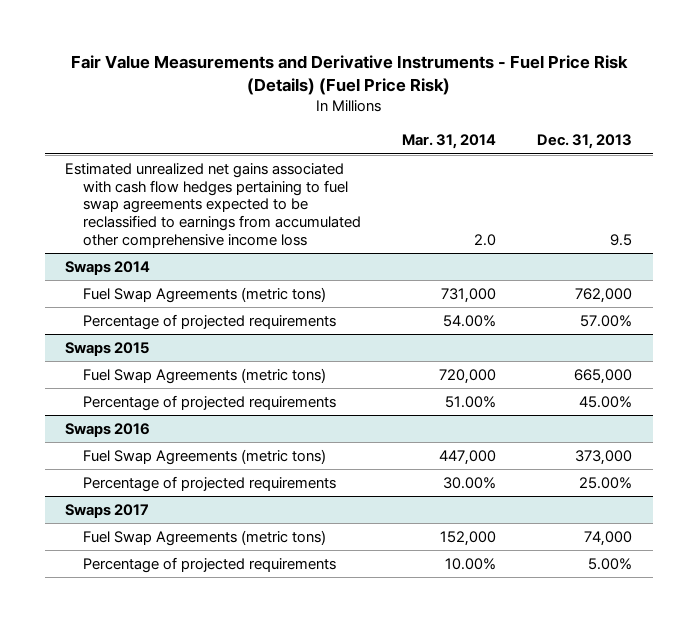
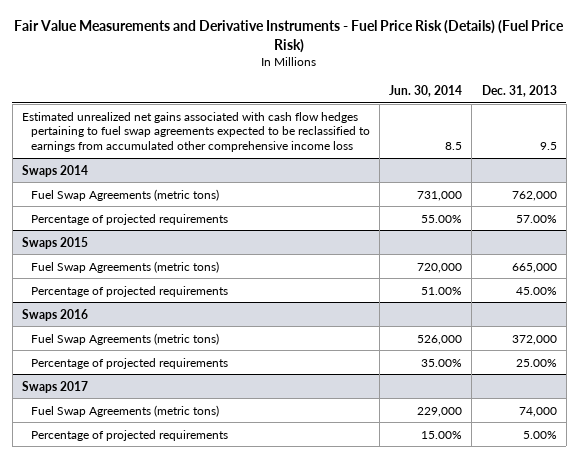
- | Mar. 31, 2014 | Dec. 31, 2013
+ | Jun. 30, 2014 | Dec. 31, 2013
@ Swaps 2016
- Fuel Swap Agreements (metric tons) | 447,000 | 373,000
+ Fuel Swap Agreements (metric tons) | 526,000 | 372,000

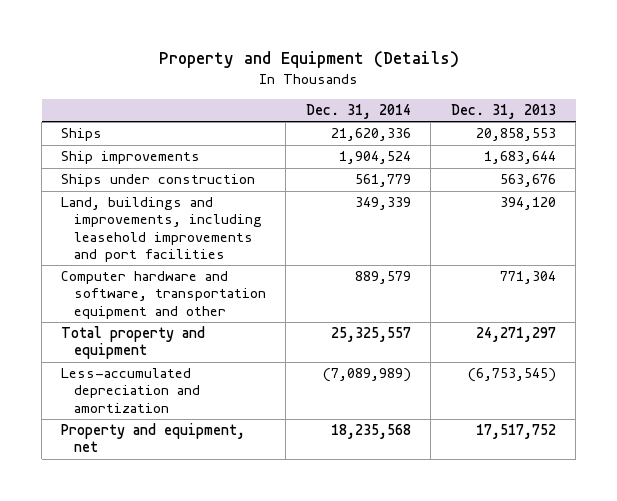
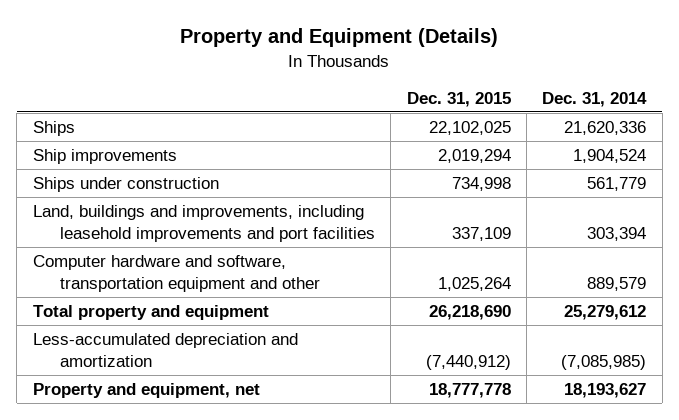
- | Dec. 31, 2014 | Dec. 31, 2013
+ | Dec. 31, 2015 | Dec. 31, 2014
- Land, buildings and improvements, including leasehold improvements and port facilities | 349,339 | 394,120
+ Land, buildings and improvements, including leasehold improvements and port facilities | 337,109 | 303,394
- Total property and equipment | 25,325,557 | 24,271,297
- Less-accumulated depreciation and amortization | (7,089,989) | (6,753,545)
- Property and equipment, net | 18,235,568 | 17,517,752
+ Total property and equipment | 26,218,690 | 25,279,612
+ Less-accumulated depreciation and amortization | (7,440,912) | (7,085,985)
+ Property and equipment, net | 18,777,778 | 18,193,627

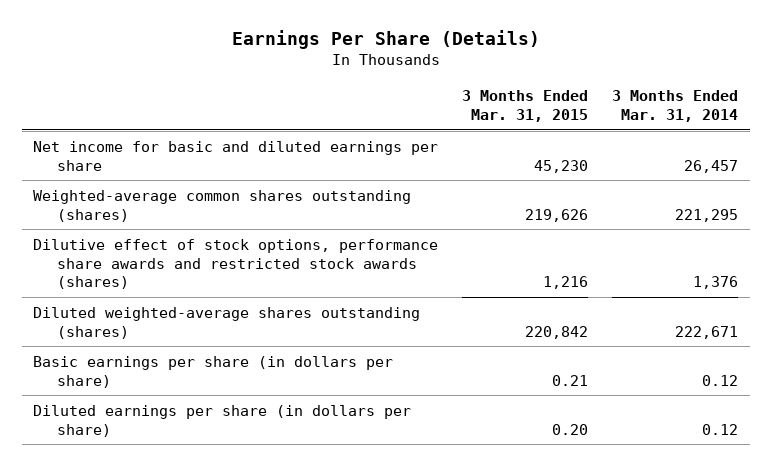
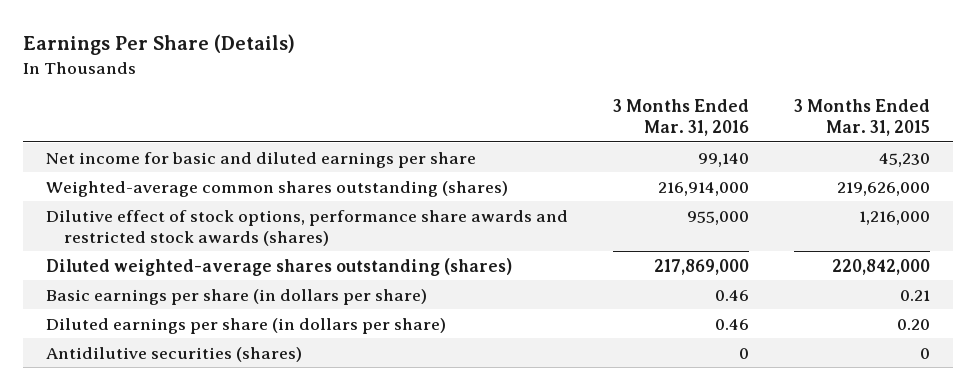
- | 3 Months Ended Mar. 31, 2015 | 3 Months Ended Mar. 31, 2014
+ | 3 Months Ended Mar. 31, 2016 | 3 Months Ended Mar. 31, 2015
- Weighted-average common shares outstanding (shares) | 219,626 | 221,295
- Dilutive effect of stock options, performance share awards and restricted stock awards (shares) | 1,216 | 1,376
- Diluted weighted-average shares outstanding (shares) | 220,842 | 222,671
+ Weighted-average common shares outstanding (shares) | 216,914,000 | 219,626,000
+ Dilutive effect of stock options, performance share awards and restricted stock awards (shares) | 955,000 | 1,216,000
+ Diluted weighted-average shares outstanding (shares) | 217,869,000 | 220,842,000
+ Antidilutive securities (shares) | 0 | 0

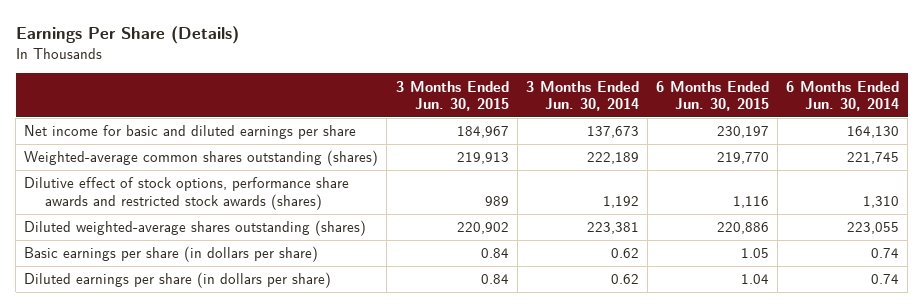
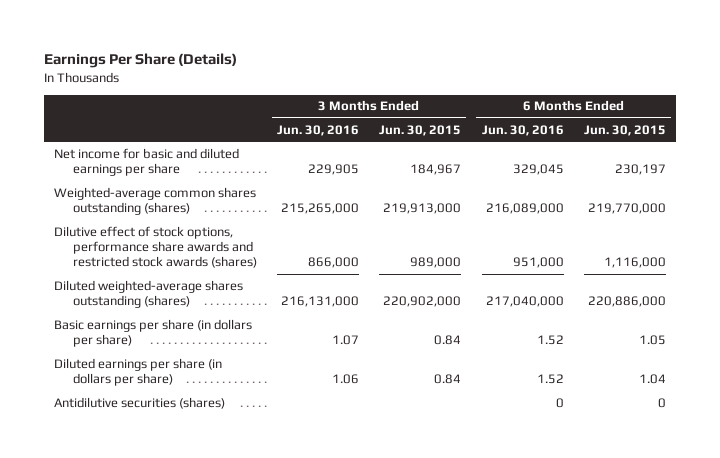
- | 3 Months Ended Jun. 30, 2015 | 3 Months Ended Jun. 30, 2014 | 6 Months Ended Jun. 30, 2015 | 6 Months Ended Jun. 30, 2014
+ | 3 Months Ended Jun. 30, 2016 | 3 Months Ended Jun. 30, 2015 | 6 Months Ended Jun. 30, 2016 | 6 Months Ended Jun. 30, 2015
- Weighted-average common shares outstanding (shares) | 219,913 | 222,189 | 219,770 | 221,745
- Dilutive effect of stock options, performance share awards and restricted stock awards (shares) | 989 | 1,192 | 1,116 | 1,310
- Diluted weighted-average shares outstanding (shares) | 220,902 | 223,381 | 220,886 | 223,055
+ Weighted-average common shares outstanding (shares) | 215,265,000 | 219,913,000 | 216,089,000 | 219,770,000
+ Dilutive effect of stock options, performance share awards and restricted stock awards (shares) | 866,000 | 989,000 | 951,000 | 1,116,000
+ Diluted weighted-average shares outstanding (shares) | 216,131,000 | 220,902,000 | 217,040,000 | 220,886,000
+ Antidilutive securities (shares) | | | 0 | 0

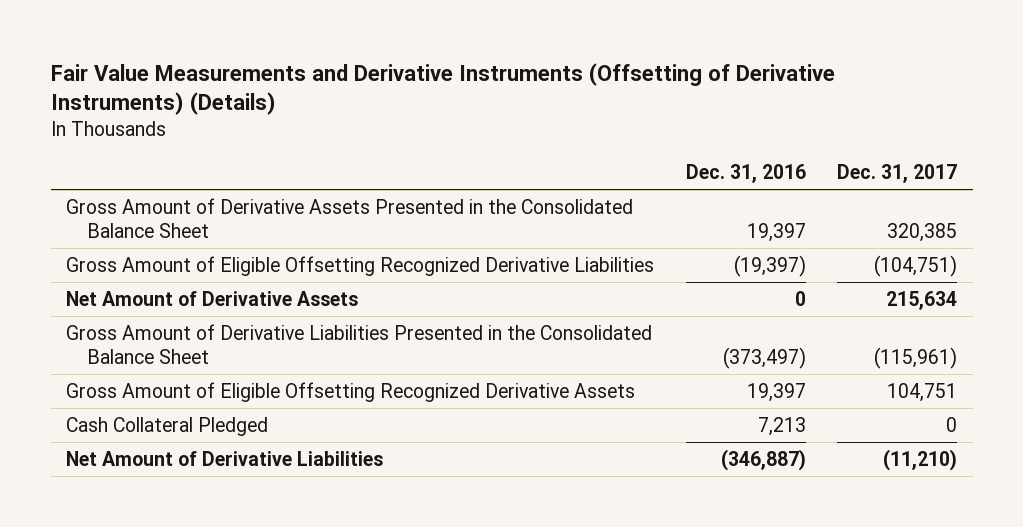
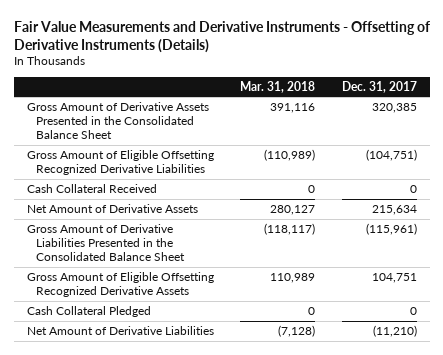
- Fair Value Measurements and Derivative Instruments (Offsetting of Derivative Instruments) (Details)
+ Fair Value Measurements and Derivative Instruments - Offsetting of Derivative Instruments (Details)
- | Dec. 31, 2016 | Dec. 31, 2017
+ | Mar. 31, 2018 | Dec. 31, 2017
+ Cash Collateral Received | 0 | 0

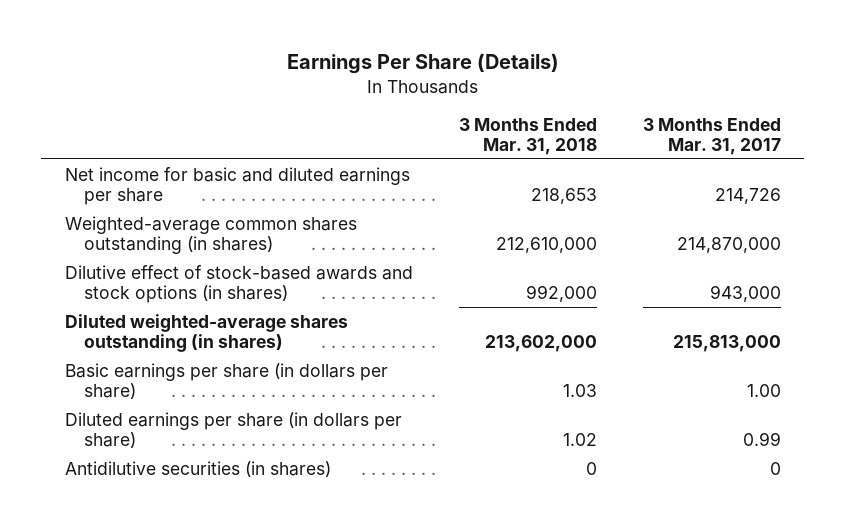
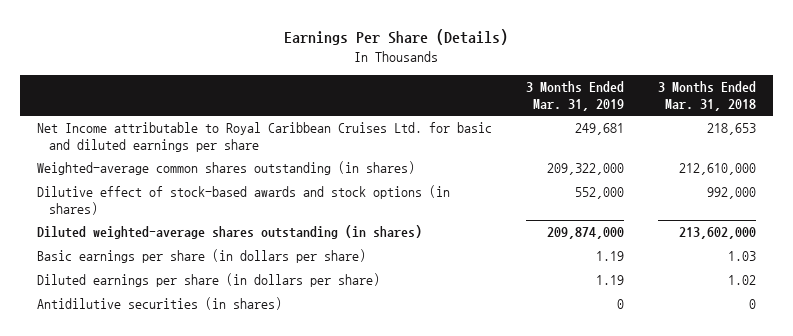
- | 3 Months Ended Mar. 31, 2018 | 3 Months Ended Mar. 31, 2017
+ | 3 Months Ended Mar. 31, 2019 | 3 Months Ended Mar. 31, 2018
- Net income for basic and diluted earnings per share | 218,653 | 214,726
+ Net Income attributable to Royal Caribbean Cruises Ltd. for basic and diluted earnings per share | 249,681 | 218,653

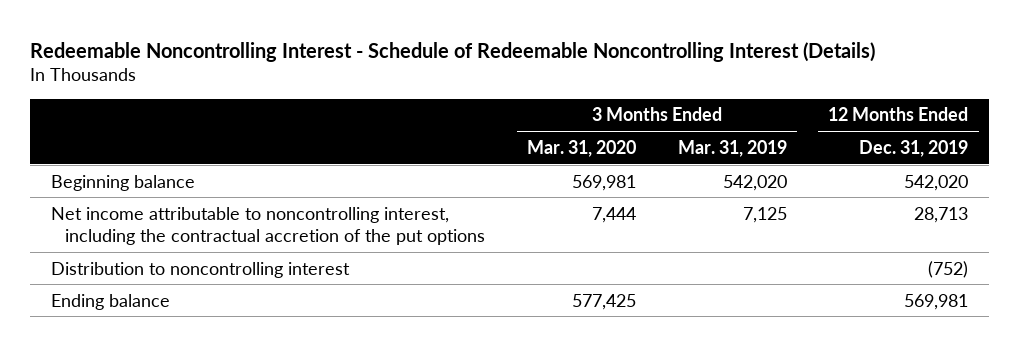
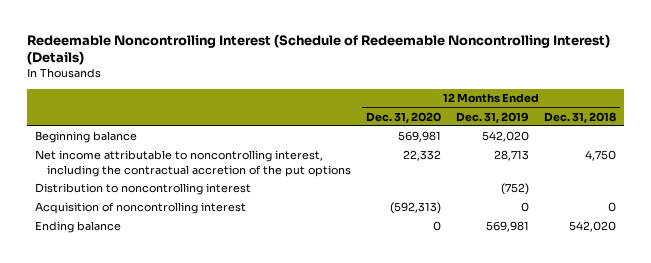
- Redeemable Noncontrolling Interest - Schedule of Redeemable Noncontrolling Interest (Details)
+ Redeemable Noncontrolling Interest (Schedule of Redeemable Noncontrolling Interest) (Details)
- | 3 Months Ended Mar. 31, 2020 | 3 Months Ended Mar. 31, 2019 | 12 Months Ended Dec. 31, 2019
+ | 12 Months Ended Dec. 31, 2020 | 12 Months Ended Dec. 31, 2019 | 12 Months Ended Dec. 31, 2018
+ Acquisition of noncontrolling interest | (592,313) | 0 | 0

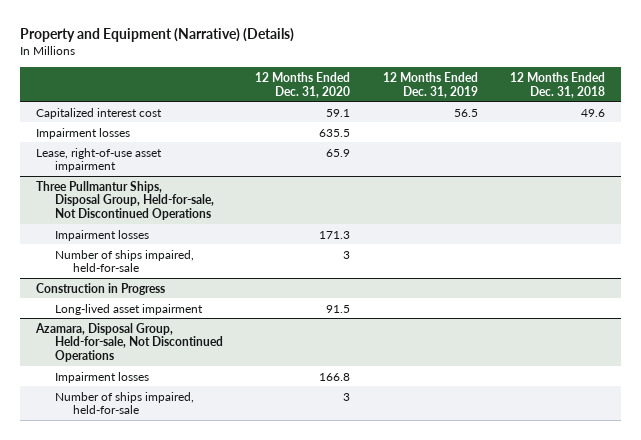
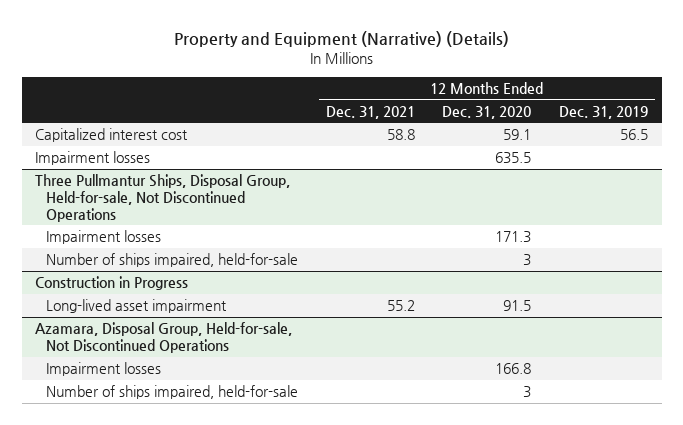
- | 12 Months Ended Dec. 31, 2020 | 12 Months Ended Dec. 31, 2019 | 12 Months Ended Dec. 31, 2018
+ | 12 Months Ended Dec. 31, 2021 | 12 Months Ended Dec. 31, 2020 | 12 Months Ended Dec. 31, 2019
- Lease, right-of-use asset impairment | 65.9 | |

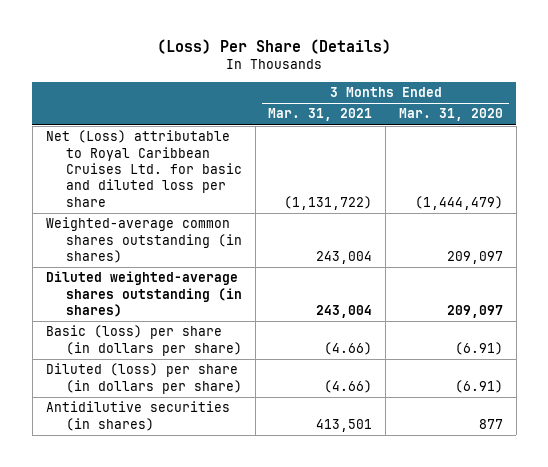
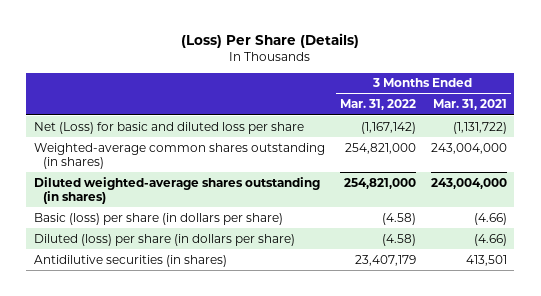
- | 3 Months Ended Mar. 31, 2021 | 3 Months Ended Mar. 31, 2020
+ | 3 Months Ended Mar. 31, 2022 | 3 Months Ended Mar. 31, 2021
- Net (Loss) attributable to Royal Caribbean Cruises Ltd. for basic and diluted loss per share | (1,131,722) | (1,444,479)
- Weighted-average common shares outstanding (in shares) | 243,004 | 209,097
- Diluted weighted-average shares outstanding (in shares) | 243,004 | 209,097
+ Net (Loss) for basic and diluted loss per share | (1,167,142) | (1,131,722)
+ Weighted-average common shares outstanding (in shares) | 254,821,000 | 243,004,000
+ Diluted weighted-average shares outstanding (in shares) | 254,821,000 | 243,004,000

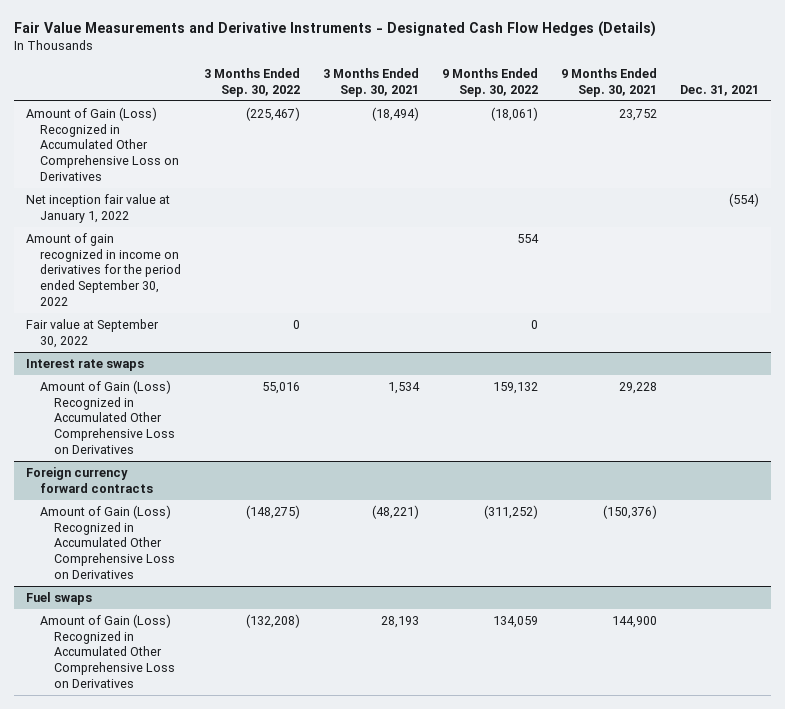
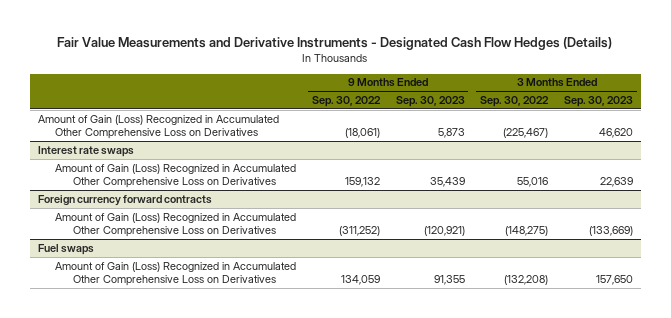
- | 3 Months Ended Sep. 30, 2022 | 3 Months Ended Sep. 30, 2021 | 9 Months Ended Sep. 30, 2022 | 9 Months Ended Sep. 30, 2021 | Dec. 31, 2021
+ | 9 Months Ended Sep. 30, 2022 | 9 Months Ended Sep. 30, 2023 | 3 Months Ended Sep. 30, 2022 | 3 Months Ended Sep. 30, 2023
- Net inception fair value at January 1, 2022 | | | | | (554)
- Amount of gain recognized in income on derivatives for the period ended September 30, 2022 | | | 554 | |
- Fair value at September 30, 2022 | 0 | | 0 | |

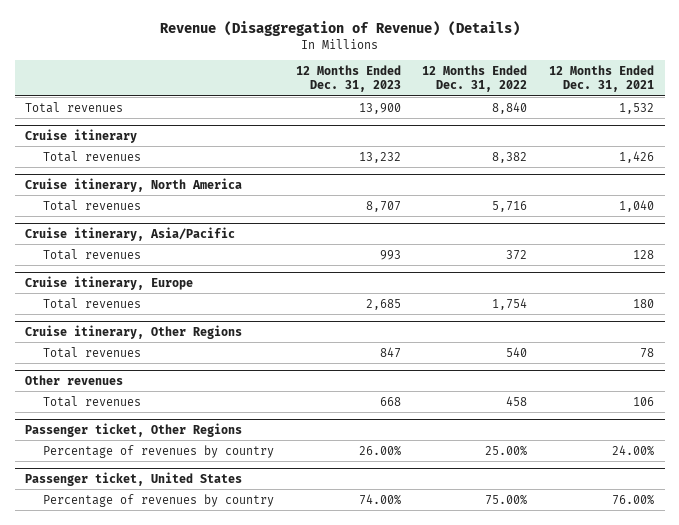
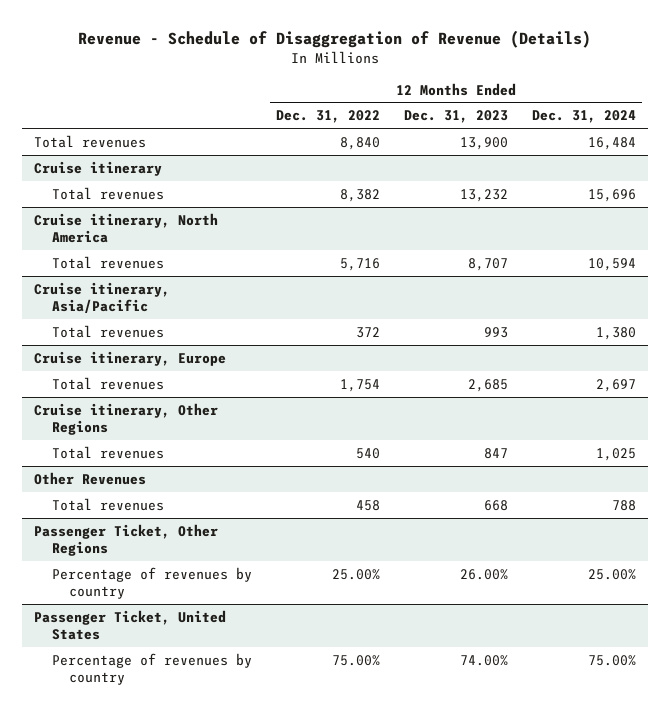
- Revenue (Disaggregation of Revenue) (Details)
+ Revenue - Schedule of Disaggregation of Revenue (Details)
- | 12 Months Ended Dec. 31, 2023 | 12 Months Ended Dec. 31, 2022 | 12 Months Ended Dec. 31, 2021
+ | 12 Months Ended Dec. 31, 2022 | 12 Months Ended Dec. 31, 2023 | 12 Months Ended Dec. 31, 2024
- Other revenues
+ Other Revenues
- Passenger ticket, Other Regions
+ Passenger Ticket, Other Regions
- Passenger ticket, United States
+ Passenger Ticket, United States

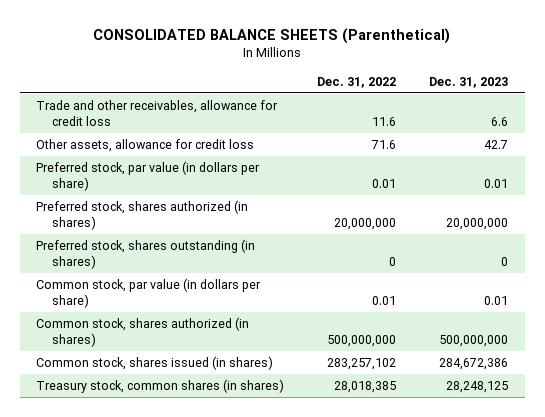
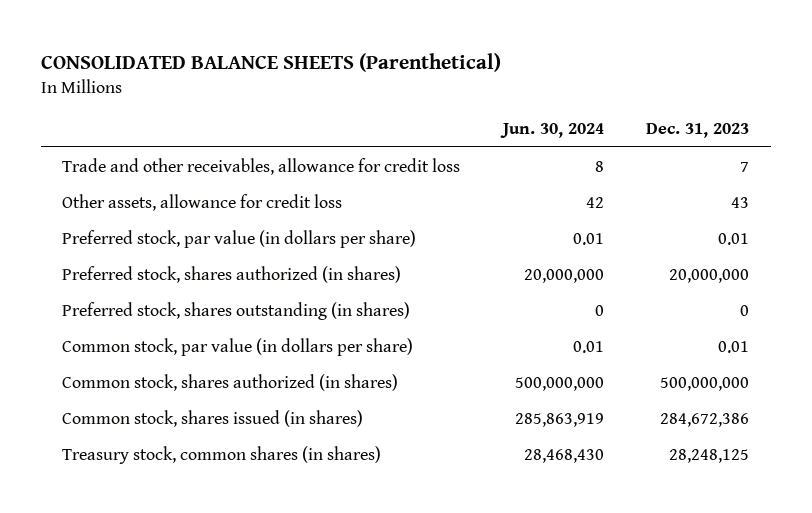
- | Dec. 31, 2022 | Dec. 31, 2023
+ | Jun. 30, 2024 | Dec. 31, 2023
- Trade and other receivables, allowance for credit loss | 11.6 | 6.6
- Other assets, allowance for credit loss | 71.6 | 42.7
+ Trade and other receivables, allowance for credit loss | 8 | 7
+ Other assets, allowance for credit loss | 42 | 43

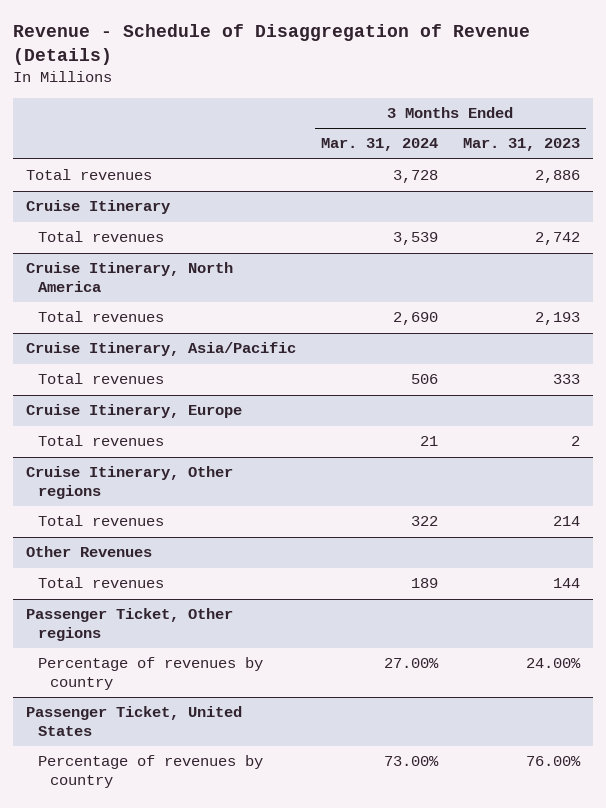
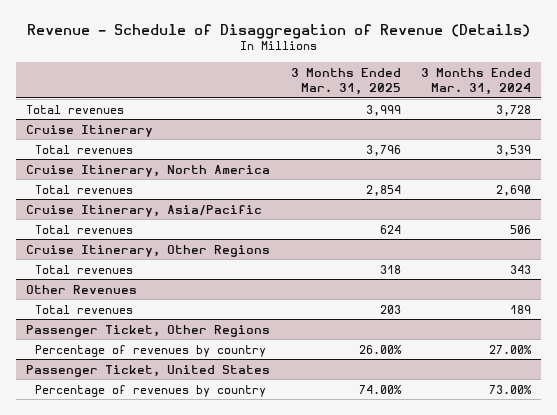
- | 3 Months Ended Mar. 31, 2024 | 3 Months Ended Mar. 31, 2023
+ | 3 Months Ended Mar. 31, 2025 | 3 Months Ended Mar. 31, 2024
- Cruise Itinerary, Europe
- Total revenues | 21 | 2
- Cruise Itinerary, Other regions
- Total revenues | 322 | 214
+ Cruise Itinerary, Other Regions
+ Total revenues | 318 | 343
- Passenger Ticket, Other regions
+ Passenger Ticket, Other Regions

